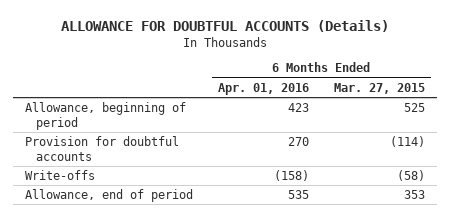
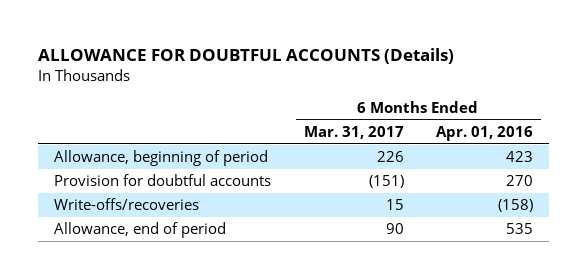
- | 6 Months Ended Apr. 01, 2016 | 6 Months Ended Mar. 27, 2015
+ | 6 Months Ended Mar. 31, 2017 | 6 Months Ended Apr. 01, 2016
- Write-offs | (158) | (58)
+ Write-offs/recoveries | 15 | (158)

